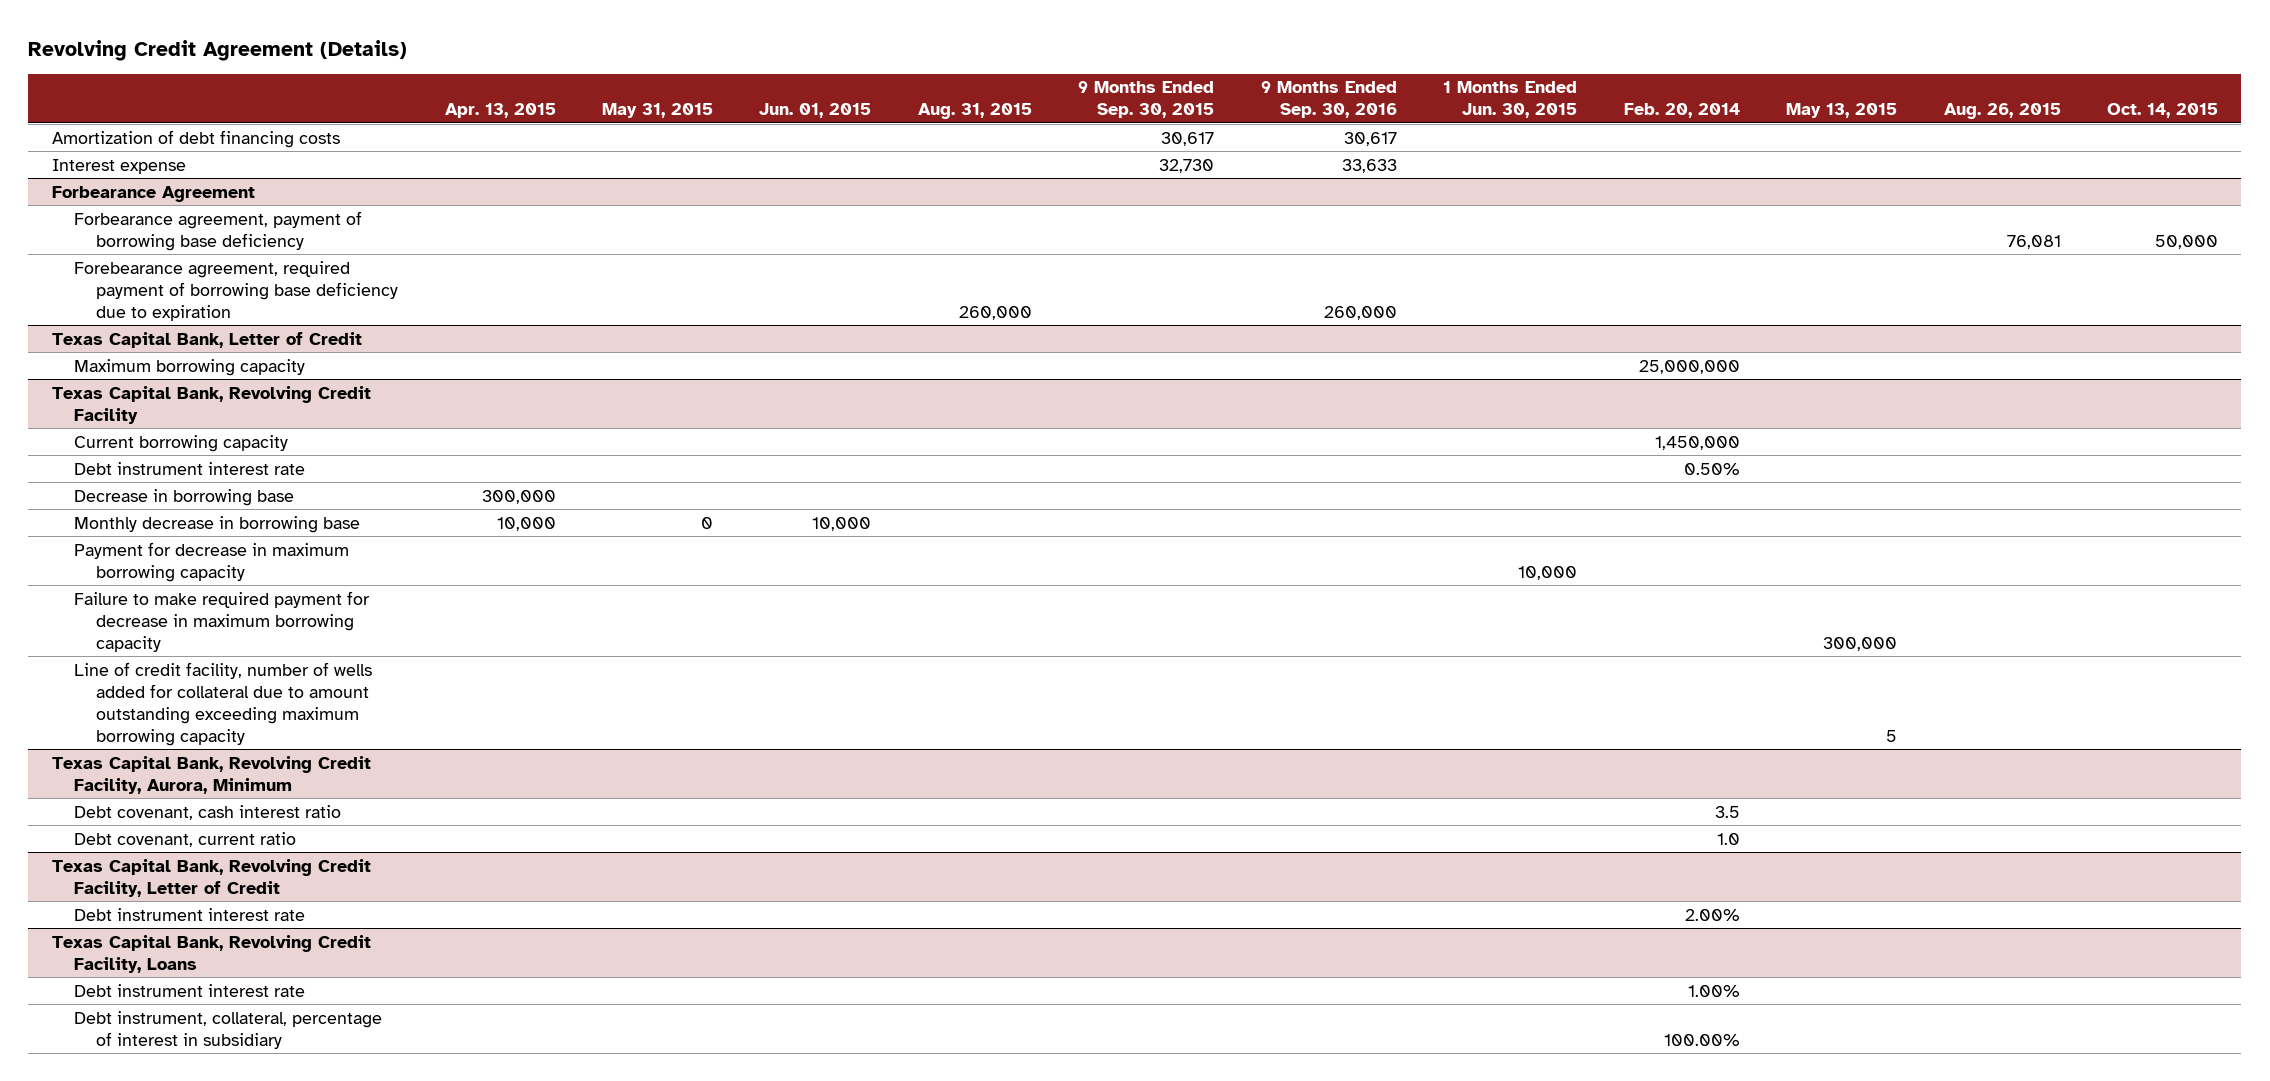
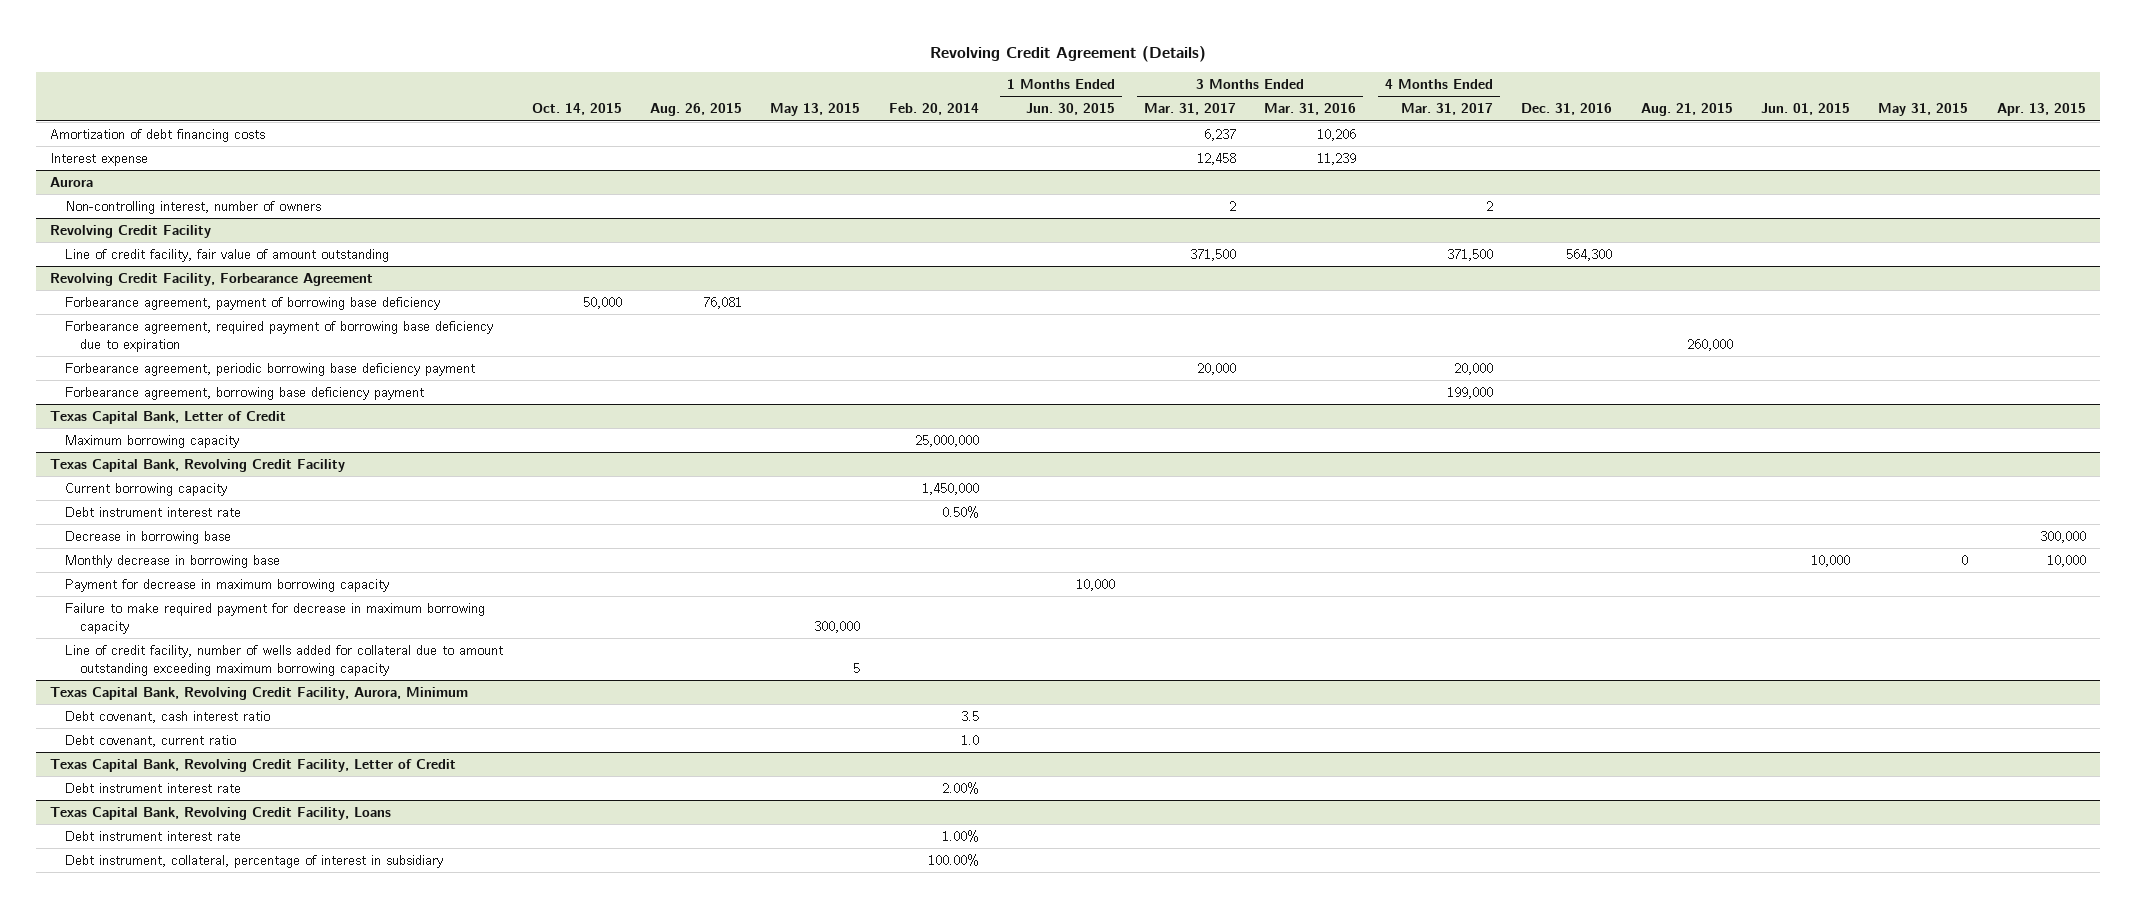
- | Apr. 13, 2015 | May 31, 2015 | Jun. 01, 2015 | Aug. 31, 2015 | 9 Months Ended Sep. 30, 2015 | 9 Months Ended Sep. 30, 2016 | 1 Months Ended Jun. 30, 2015 | Feb. 20, 2014 | May 13, 2015 | Aug. 26, 2015 | Oct. 14, 2015
+ | Oct. 14, 2015 | Aug. 26, 2015 | May 13, 2015 | Feb. 20, 2014 | 1 Months Ended Jun. 30, 2015 | 3 Months Ended Mar. 31, 2017 | 3 Months Ended Mar. 31, 2016 | 4 Months Ended Mar. 31, 2017 | Dec. 31, 2016 | Aug. 21, 2015 | Jun. 01, 2015 | May 31, 2015 | Apr. 13, 2015
- Forbearance Agreement
+ Aurora
+ Non-controlling interest, number of owners | | | | | | 2 | | 2 | | | | |
+ Revolving Credit Facility
+ Line of credit facility, fair value of amount outstanding | | | | | | 371,500 | | 371,500 | 564,300 | | | |
+ Revolving Credit Facility, Forbearance Agreement
- Forebearance agreement, required payment of borrowing base deficiency due to expiration | | | | 260,000 | | 260,000 | | | | |
+ Forbearance agreement, required payment of borrowing base deficiency due to expiration | | | | | | | | | | 260,000 | | |
+ Forbearance agreement, periodic borrowing base deficiency payment | | | | | | 20,000 | | 20,000 | | | | |
+ Forbearance agreement, borrowing base deficiency payment | | | | | | | | 199,000 | | | | |

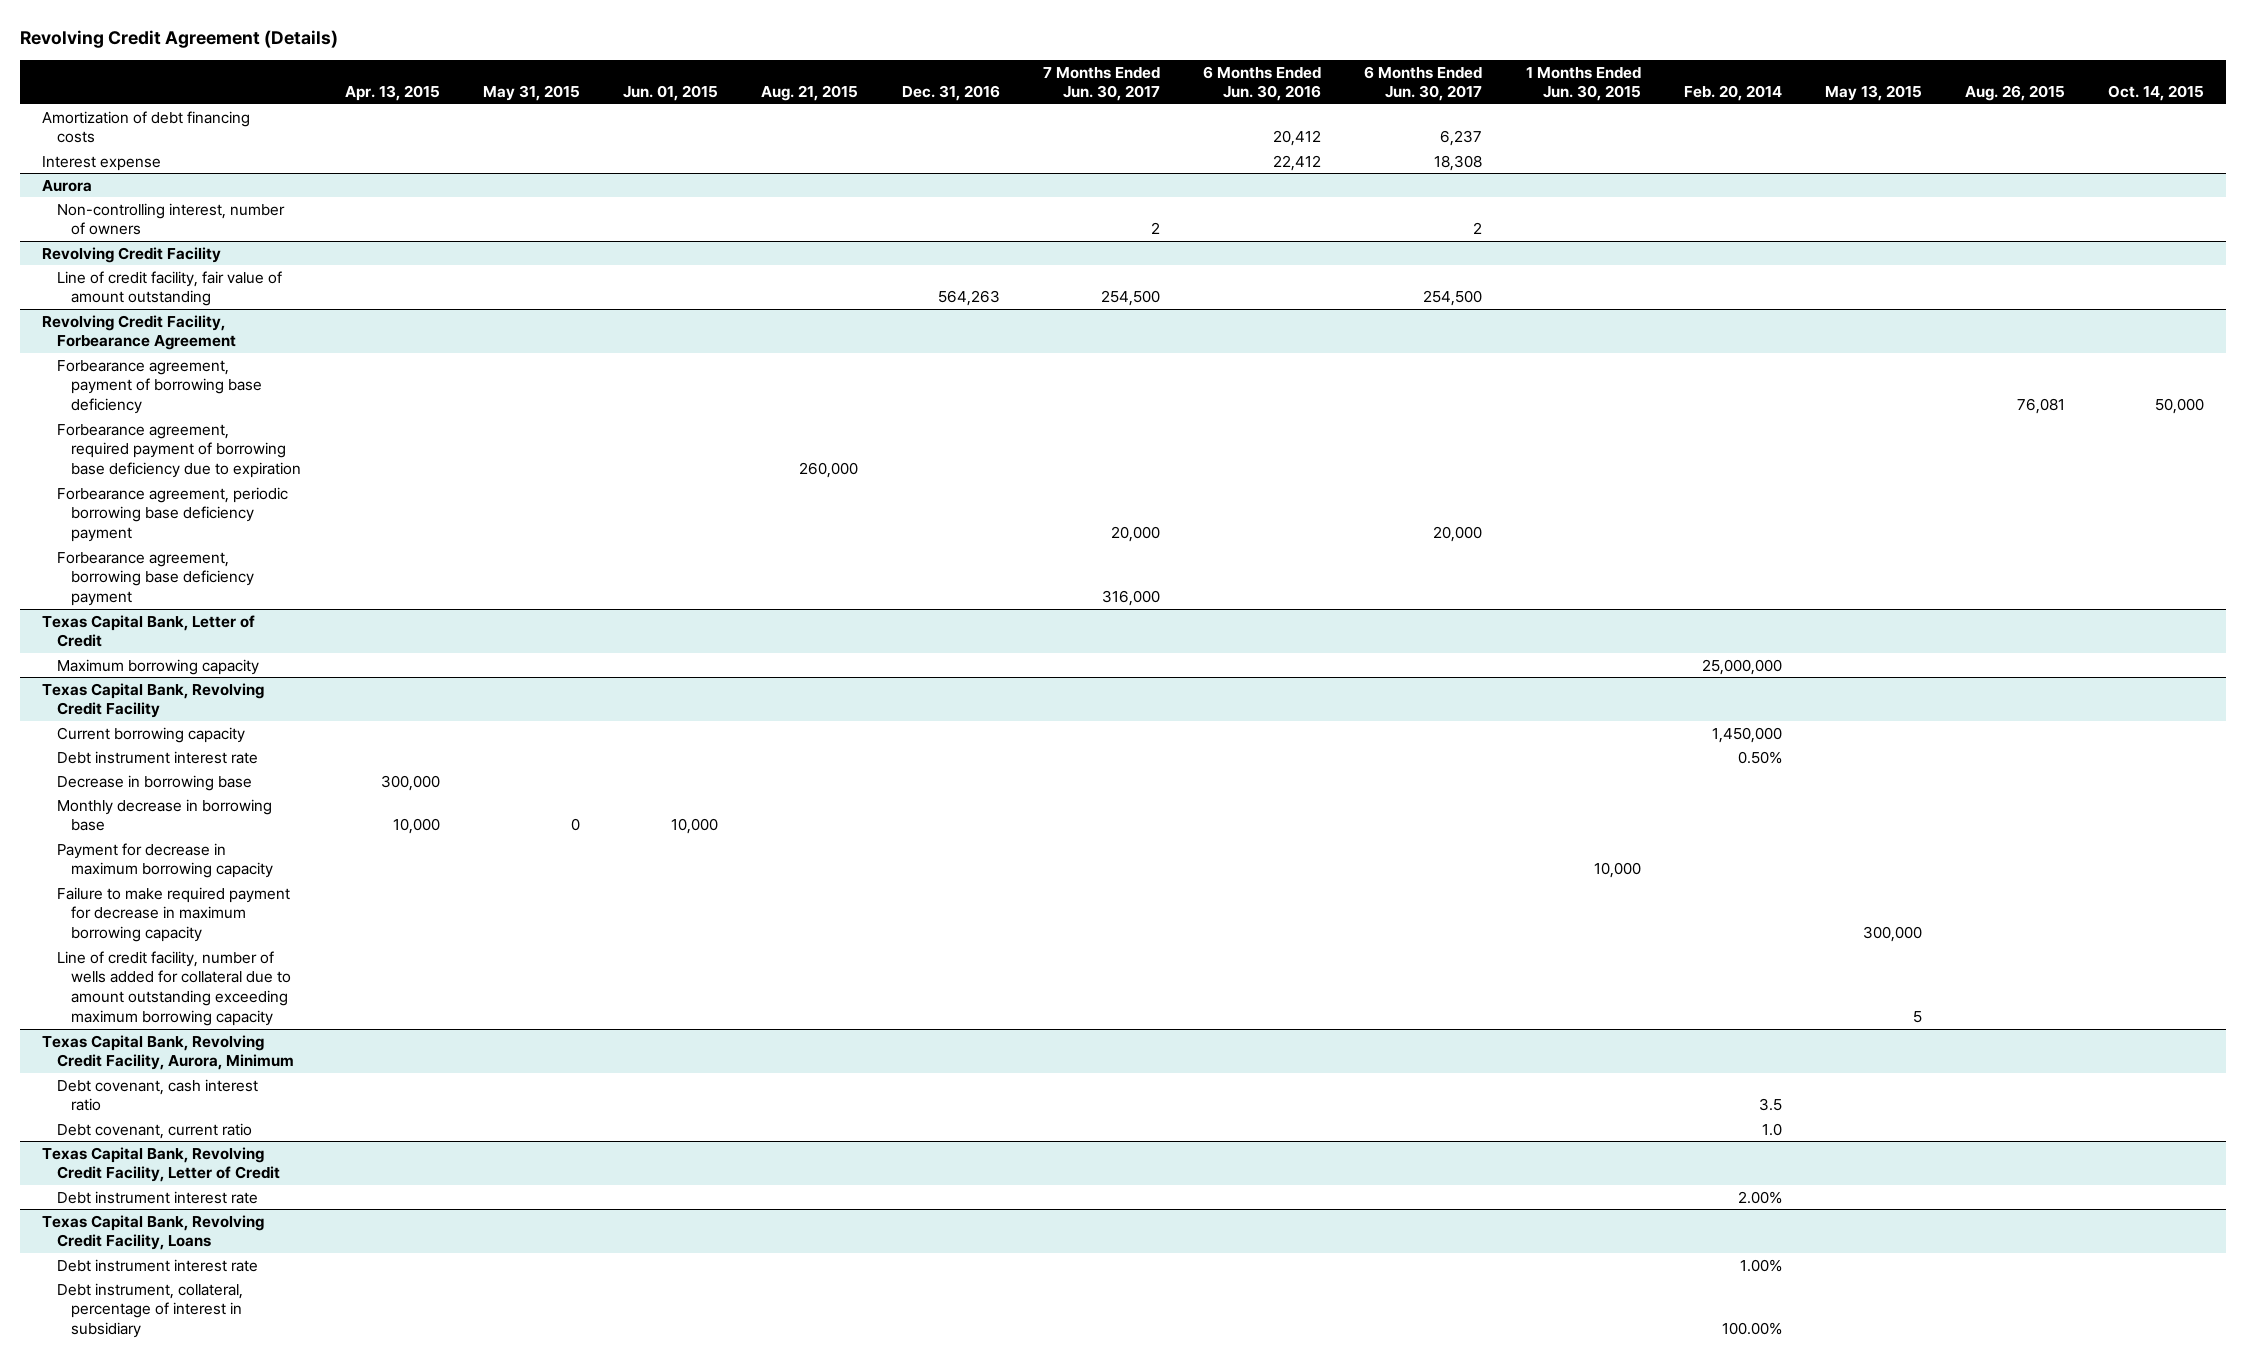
- | Oct. 14, 2015 | Aug. 26, 2015 | May 13, 2015 | Feb. 20, 2014 | 1 Months Ended Jun. 30, 2015 | 3 Months Ended Mar. 31, 2017 | 3 Months Ended Mar. 31, 2016 | 4 Months Ended Mar. 31, 2017 | Dec. 31, 2016 | Aug. 21, 2015 | Jun. 01, 2015 | May 31, 2015 | Apr. 13, 2015
+ | Apr. 13, 2015 | May 31, 2015 | Jun. 01, 2015 | Aug. 21, 2015 | Dec. 31, 2016 | 7 Months Ended Jun. 30, 2017 | 6 Months Ended Jun. 30, 2016 | 6 Months Ended Jun. 30, 2017 | 1 Months Ended Jun. 30, 2015 | Feb. 20, 2014 | May 13, 2015 | Aug. 26, 2015 | Oct. 14, 2015
@ Revolving Credit Facility
- Line of credit facility, fair value of amount outstanding | | | | | | 371,500 | | 371,500 | 564,300 | | | |
+ Line of credit facility, fair value of amount outstanding | | | | | 564,263 | 254,500 | | 254,500 | | | | |

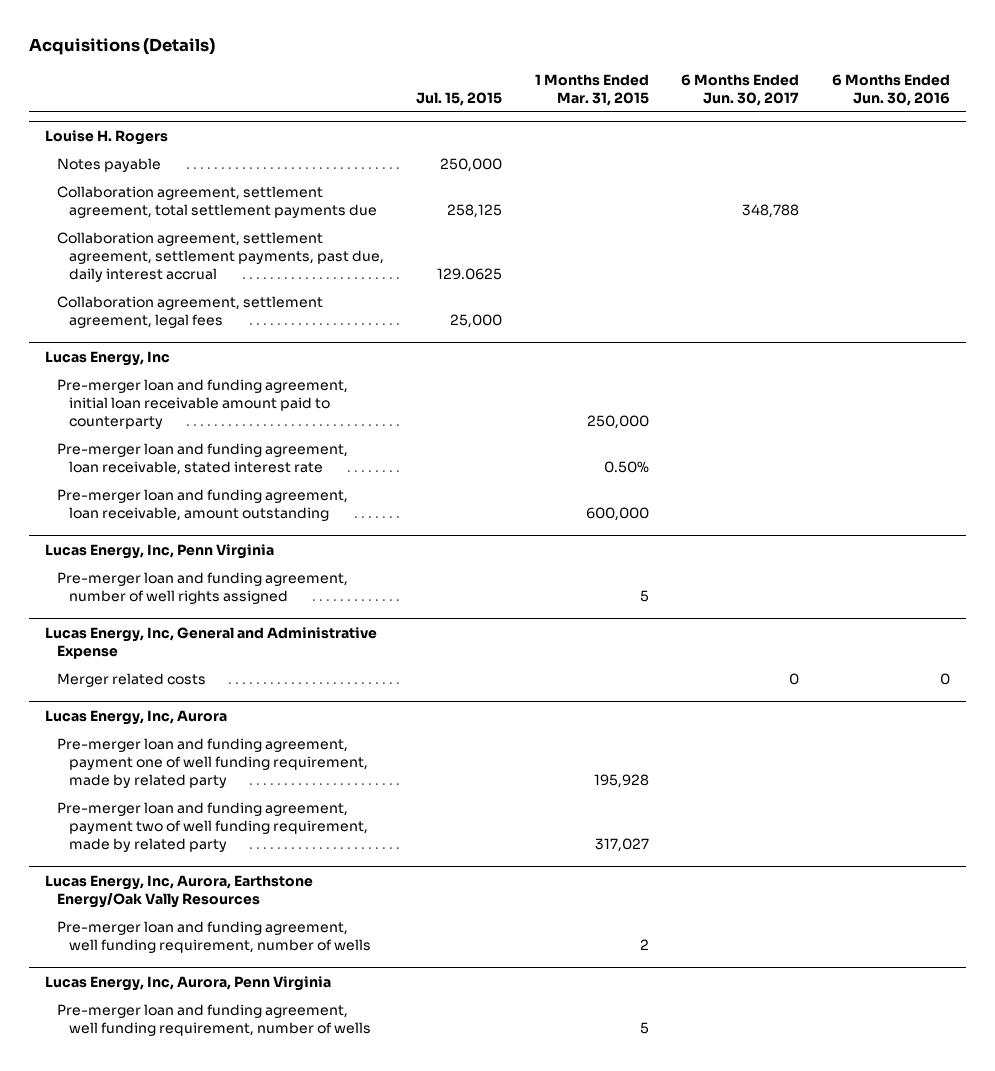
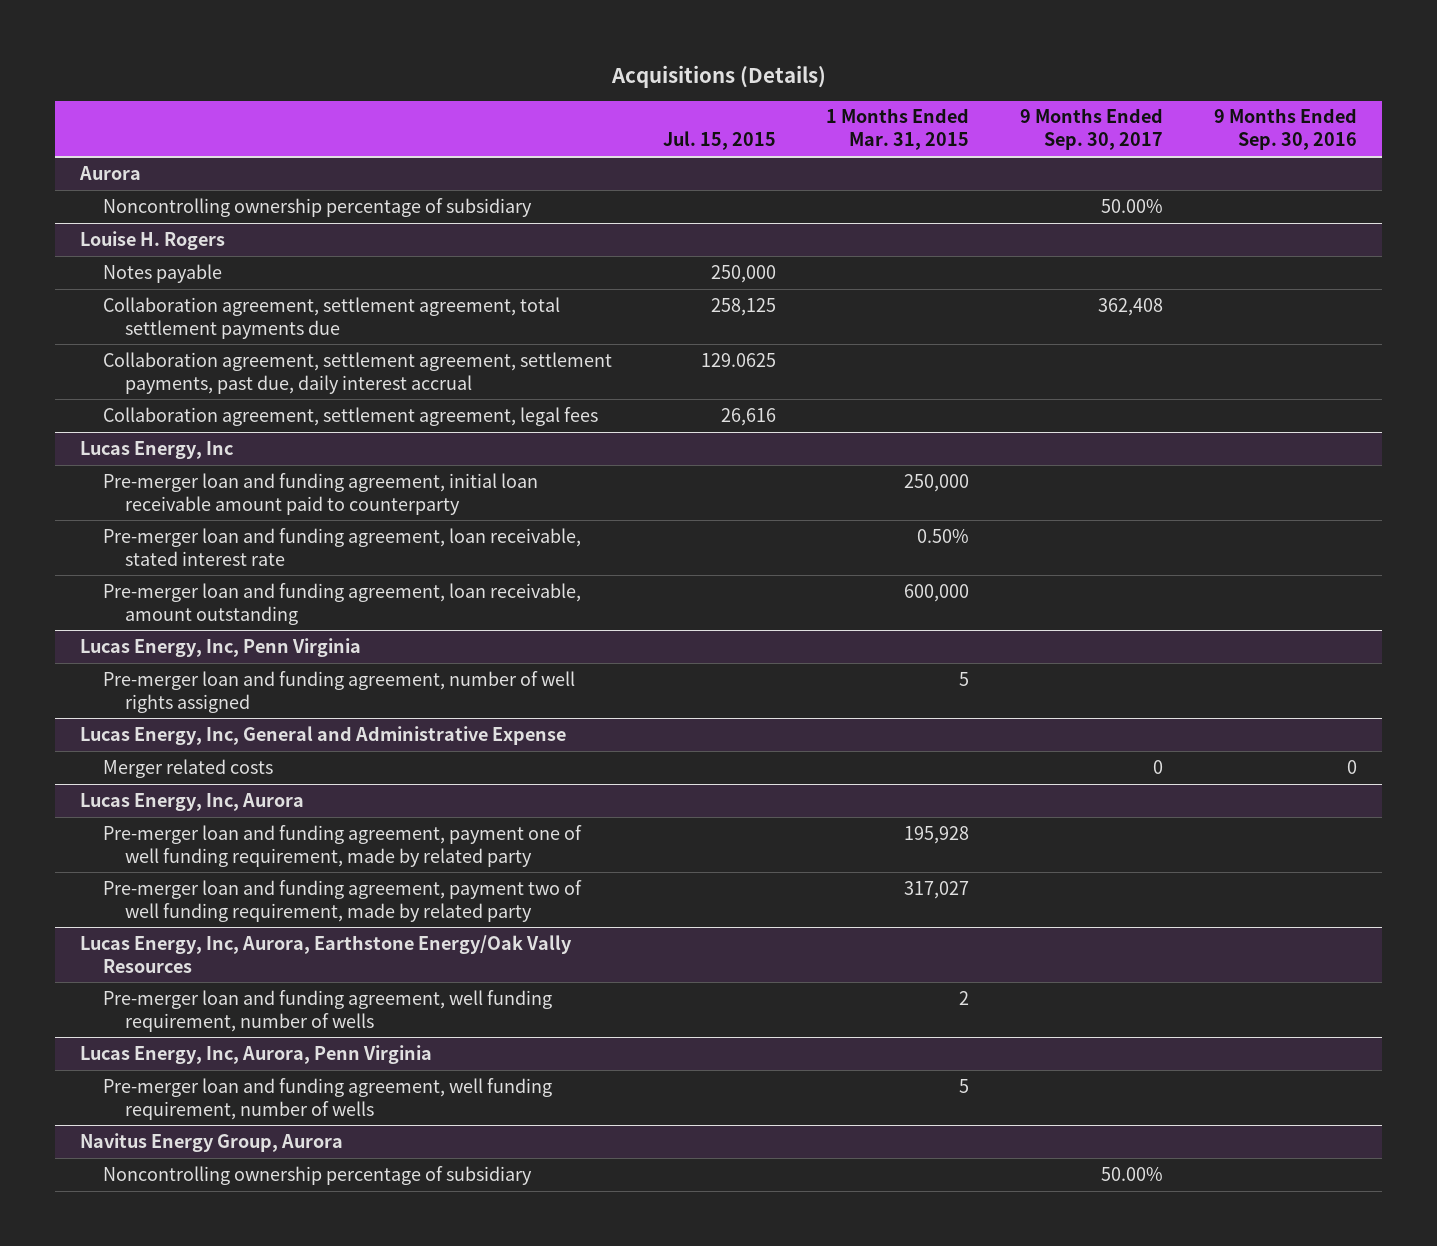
- | Jul. 15, 2015 | 1 Months Ended Mar. 31, 2015 | 6 Months Ended Jun. 30, 2017 | 6 Months Ended Jun. 30, 2016
+ | Jul. 15, 2015 | 1 Months Ended Mar. 31, 2015 | 9 Months Ended Sep. 30, 2017 | 9 Months Ended Sep. 30, 2016
+ Aurora
+ Noncontrolling ownership percentage of subsidiary | | | 50.00% |
@ Louise H. Rogers
- Collaboration agreement, settlement agreement, legal fees | 25,000 | | |
+ Collaboration agreement, settlement agreement, legal fees | 26,616 | | |
+ Navitus Energy Group, Aurora
+ Noncontrolling ownership percentage of subsidiary | | | 50.00% |

